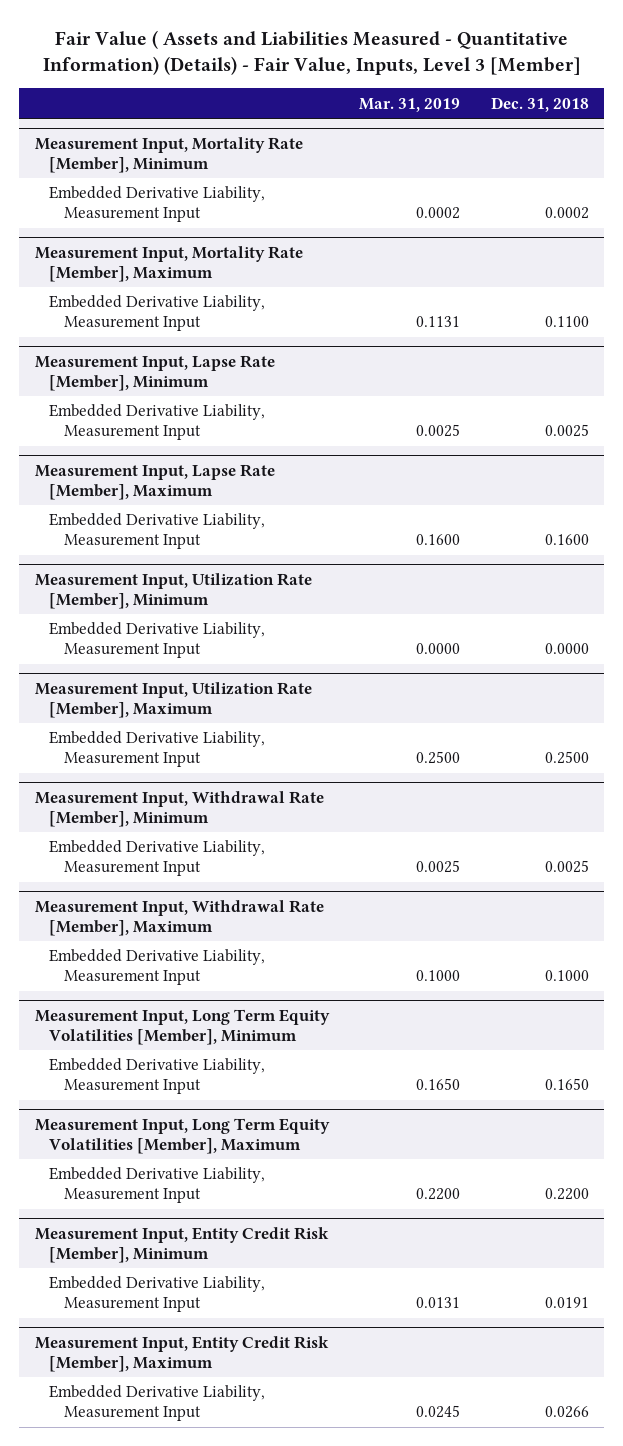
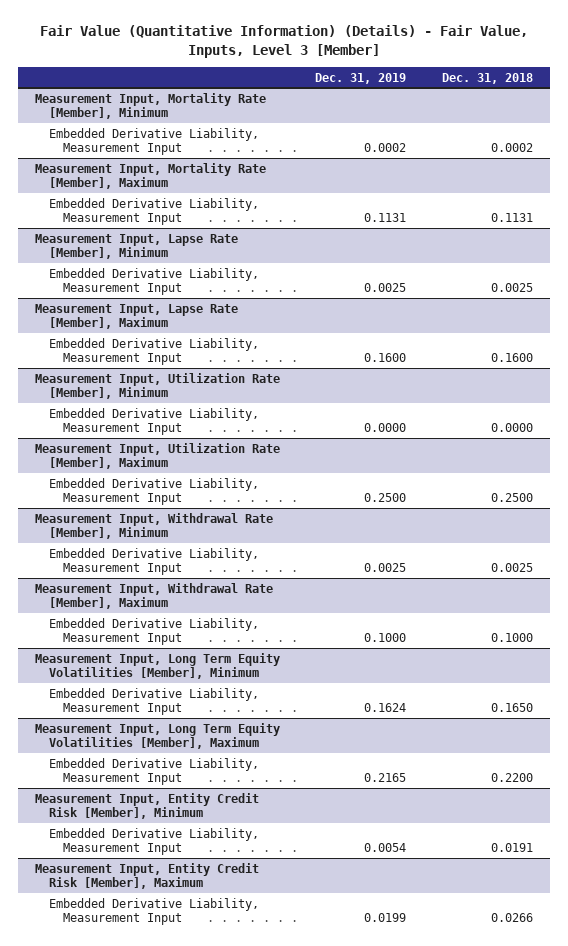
- Fair Value ( Assets and Liabilities Measured - Quantitative Information) (Details) - Fair Value, Inputs, Level 3 [Member]
+ Fair Value (Quantitative Information) (Details) - Fair Value, Inputs, Level 3 [Member]
- | Mar. 31, 2019 | Dec. 31, 2018
+ | Dec. 31, 2019 | Dec. 31, 2018
@ Measurement Input, Mortality Rate [Member], Maximum
- Embedded Derivative Liability, Measurement Input | 0.1131 | 0.1100
+ Embedded Derivative Liability, Measurement Input | 0.1131 | 0.1131

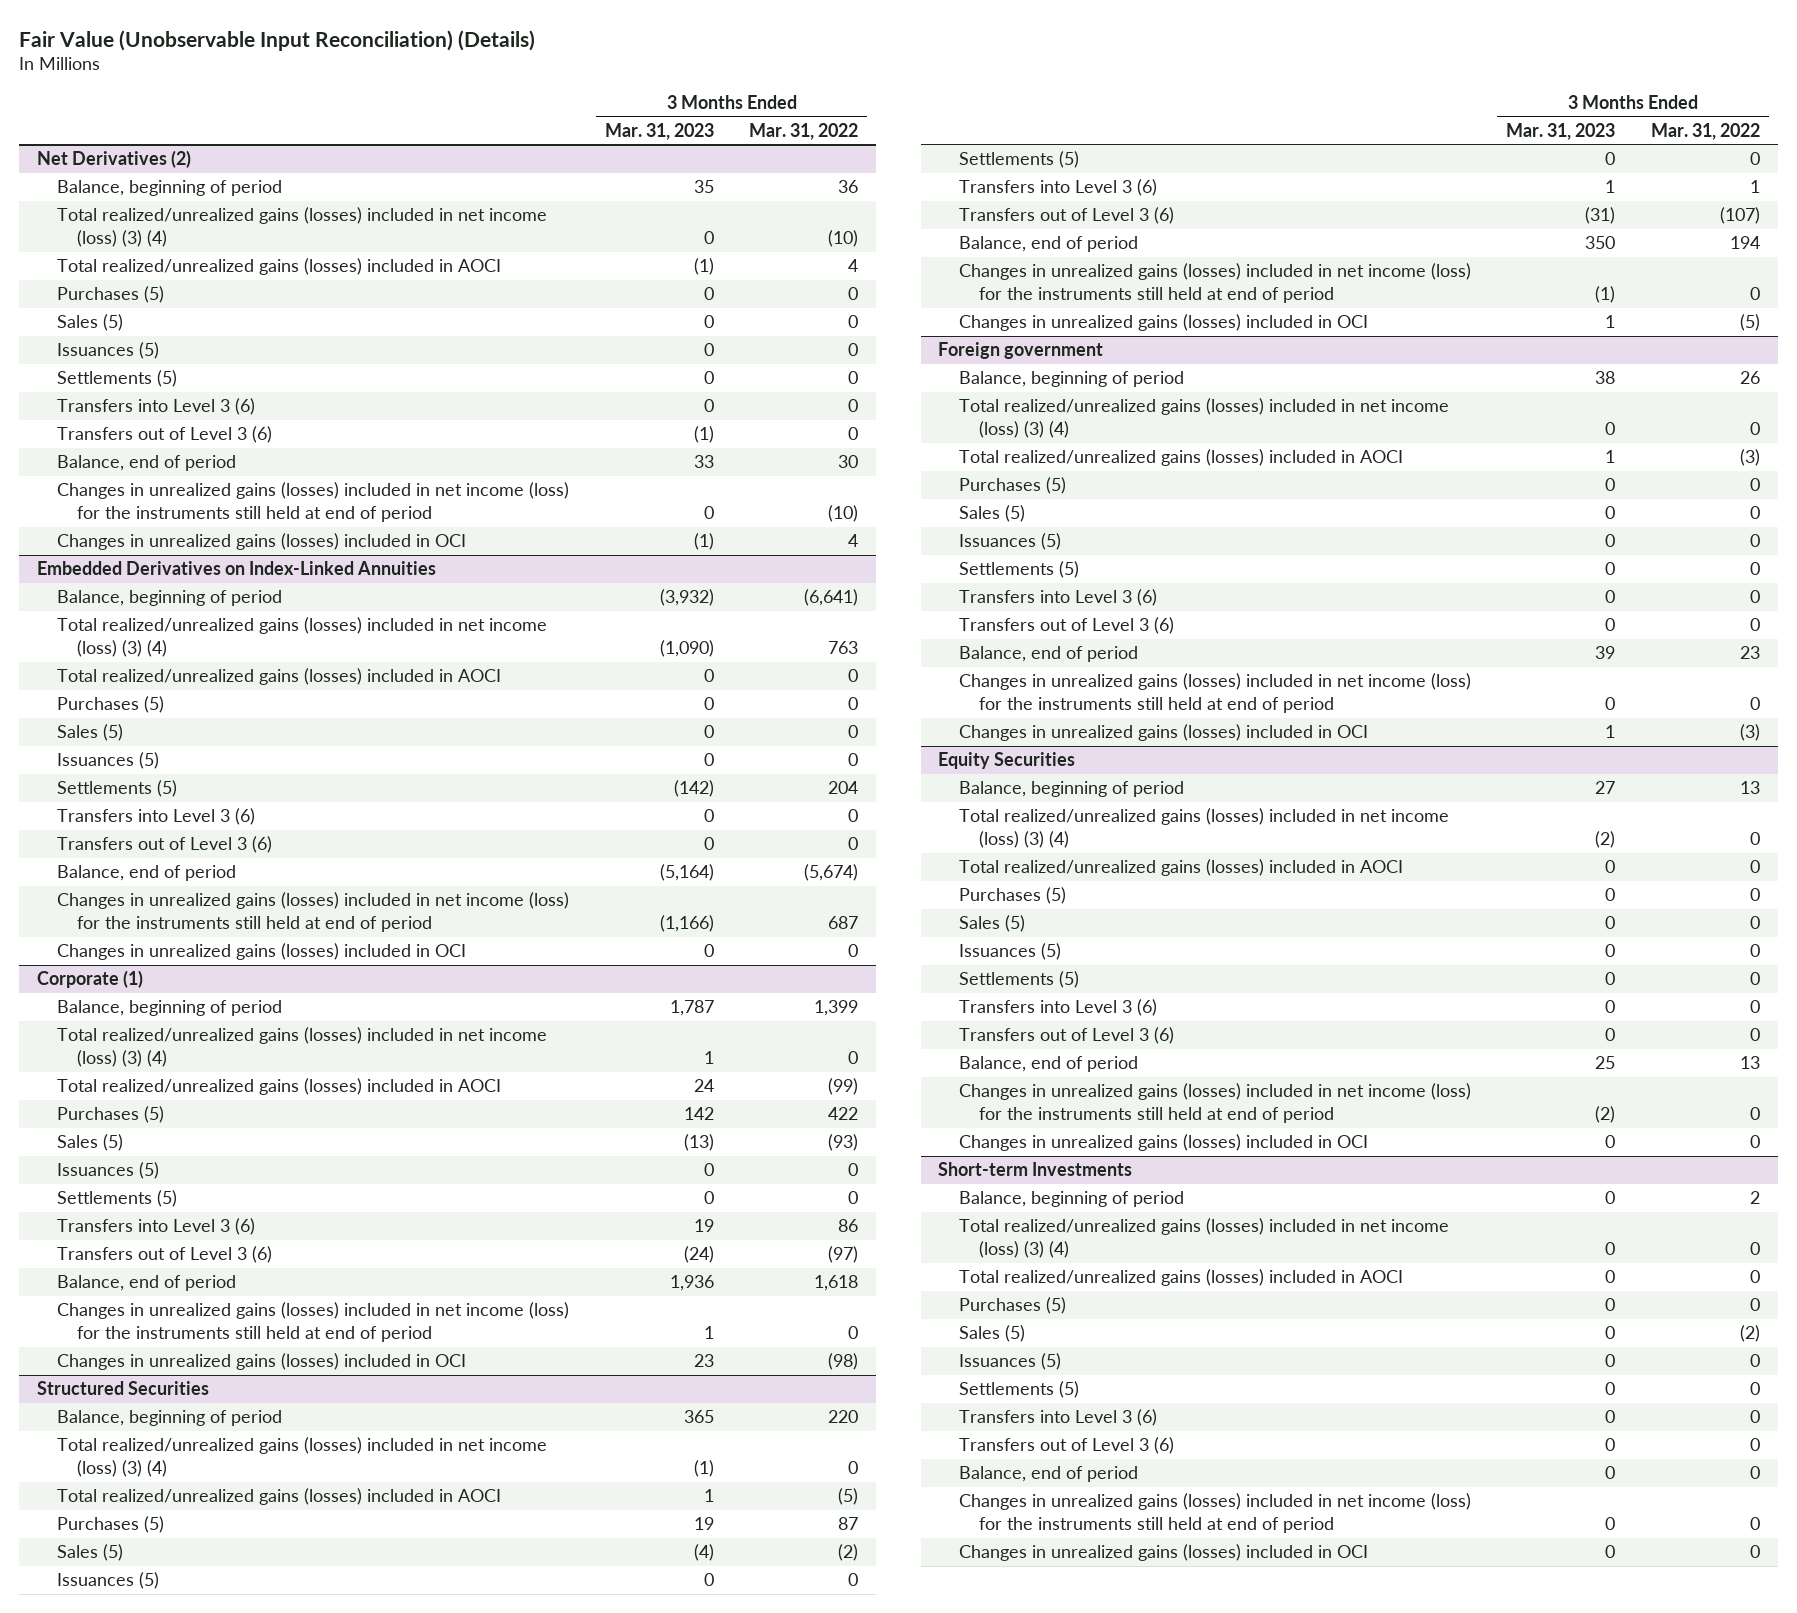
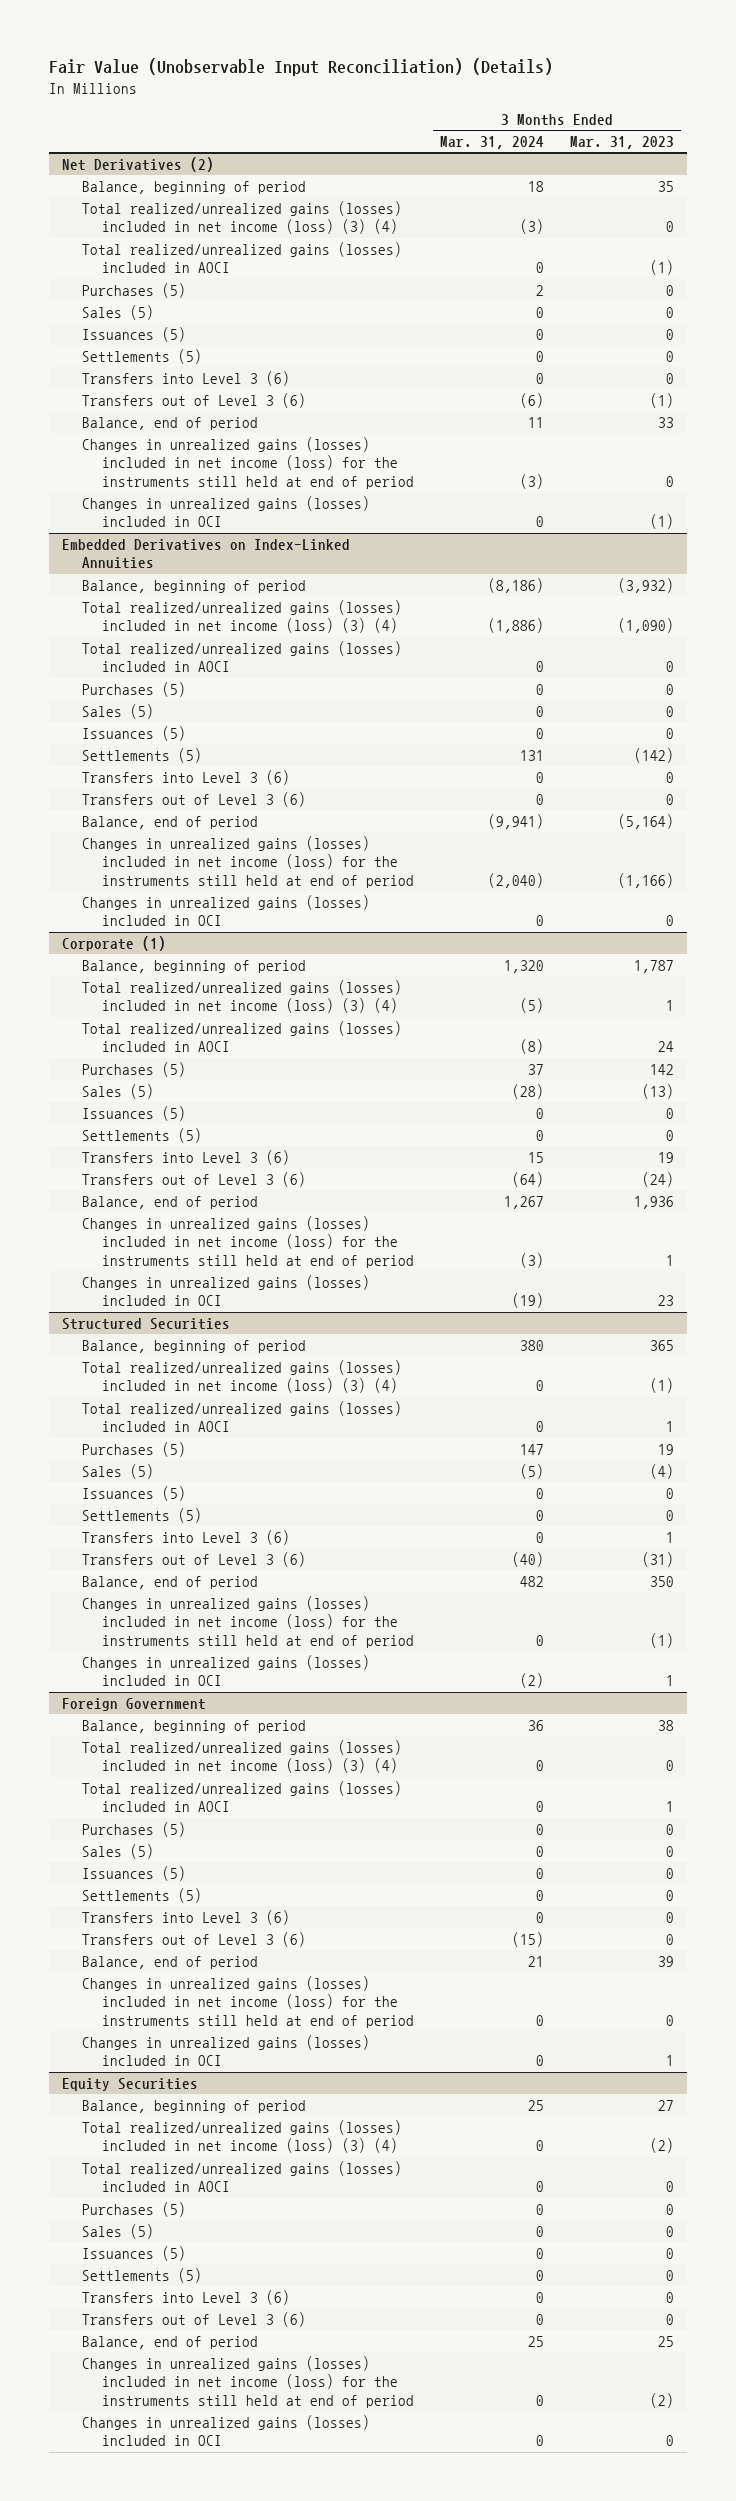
- | 3 Months Ended Mar. 31, 2023 | 3 Months Ended Mar. 31, 2022
+ | 3 Months Ended Mar. 31, 2024 | 3 Months Ended Mar. 31, 2023
- Foreign government
+ Foreign Government
- Short-term Investments
- Balance, beginning of period | 0 | 2
- Total realized/unrealized gains (losses) included in net income (loss) (3) (4) | 0 | 0
- Total realized/unrealized gains (losses) included in AOCI | 0 | 0
- Purchases (5) | 0 | 0
- Sales (5) | 0 | (2)
- Issuances (5) | 0 | 0
- Settlements (5) | 0 | 0
- Transfers into Level 3 (6) | 0 | 0
- Transfers out of Level 3 (6) | 0 | 0
- Balance, end of period | 0 | 0
- Changes in unrealized gains (losses) included in net income (loss) for the instruments still held at end of period | 0 | 0
- Changes in unrealized gains (losses) included in OCI | 0 | 0

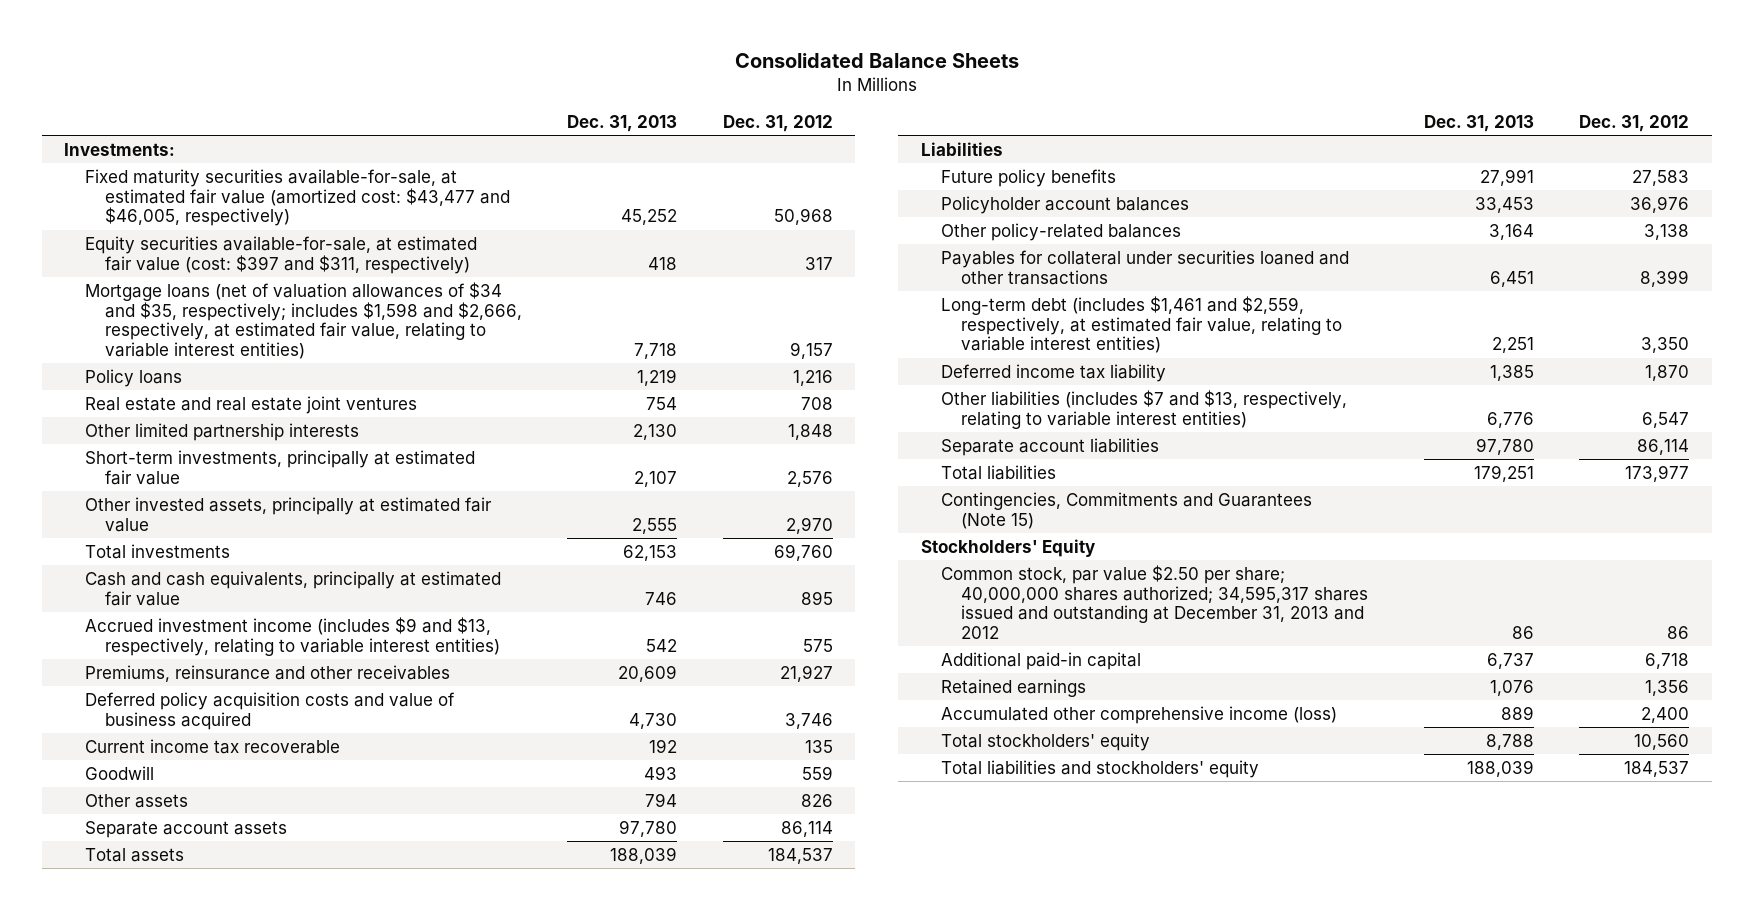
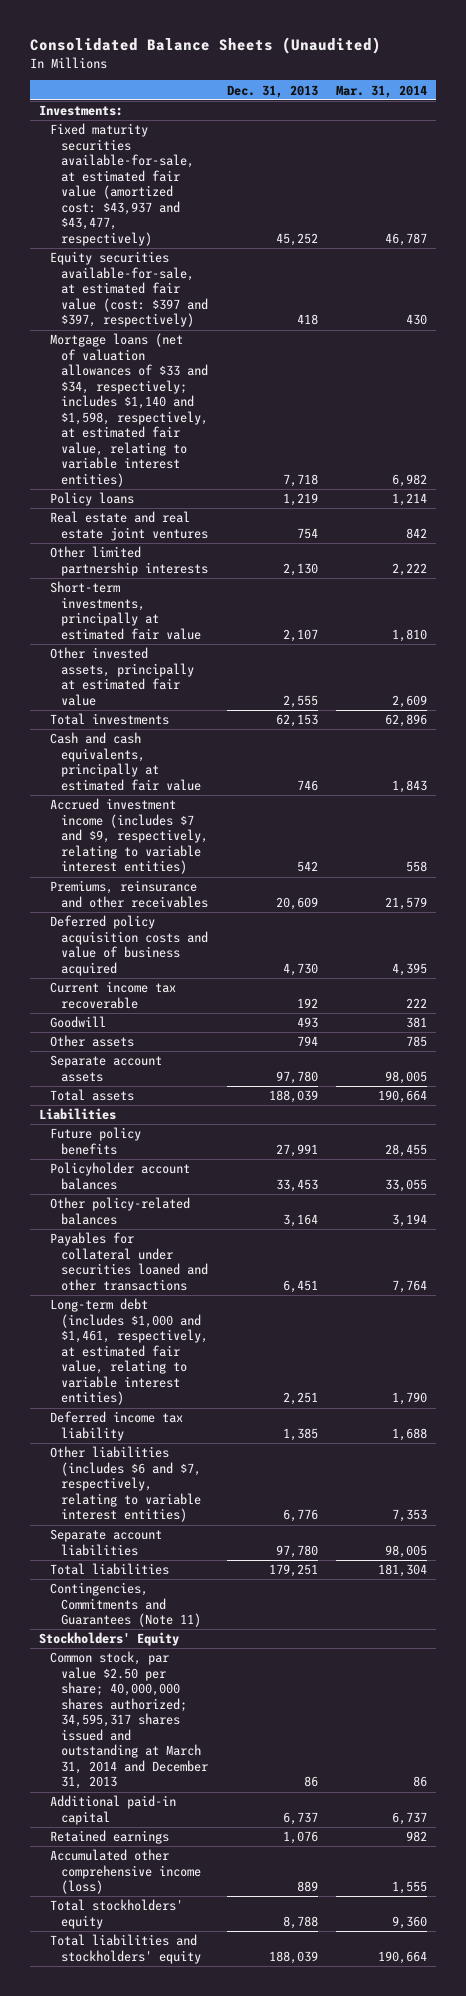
- Consolidated Balance Sheets
+ Consolidated Balance Sheets (Unaudited)
- | Dec. 31, 2013 | Dec. 31, 2012
+ | Dec. 31, 2013 | Mar. 31, 2014
- Fixed maturity securities available-for-sale, at estimated fair value (amortized cost: $43,477 and $46,005, respectively) | 45,252 | 50,968
- Equity securities available-for-sale, at estimated fair value (cost: $397 and $311, respectively) | 418 | 317
- Mortgage loans (net of valuation allowances of $34 and $35, respectively; includes $1,598 and $2,666, respectively, at estimated fair value, relating to variable interest entities) | 7,718 | 9,157
+ Fixed maturity securities available-for-sale, at estimated fair value (amortized cost: $43,937 and $43,477, respectively) | 45,252 | 46,787
+ Equity securities available-for-sale, at estimated fair value (cost: $397 and $397, respectively) | 418 | 430
+ Mortgage loans (net of valuation allowances of $33 and $34, respectively; includes $1,140 and $1,598, respectively, at estimated fair value, relating to variable interest entities) | 7,718 | 6,982
- Accrued investment income (includes $9 and $13, respectively, relating to variable interest entities) | 542 | 575
+ Accrued investment income (includes $7 and $9, respectively, relating to variable interest entities) | 542 | 558
- Long-term debt (includes $1,461 and $2,559, respectively, at estimated fair value, relating to variable interest entities) | 2,251 | 3,350
+ Long-term debt (includes $1,000 and $1,461, respectively, at estimated fair value, relating to variable interest entities) | 2,251 | 1,790
- Other liabilities (includes $7 and $13, respectively, relating to variable interest entities) | 6,776 | 6,547
+ Other liabilities (includes $6 and $7, respectively, relating to variable interest entities) | 6,776 | 7,353
- Contingencies, Commitments and Guarantees (Note 15)
+ Contingencies, Commitments and Guarantees (Note 11)
- Common stock, par value $2.50 per share; 40,000,000 shares authorized; 34,595,317 shares issued and outstanding at December 31, 2013 and 2012 | 86 | 86
+ Common stock, par value $2.50 per share; 40,000,000 shares authorized; 34,595,317 shares issued and outstanding at March 31, 2014 and December 31, 2013 | 86 | 86

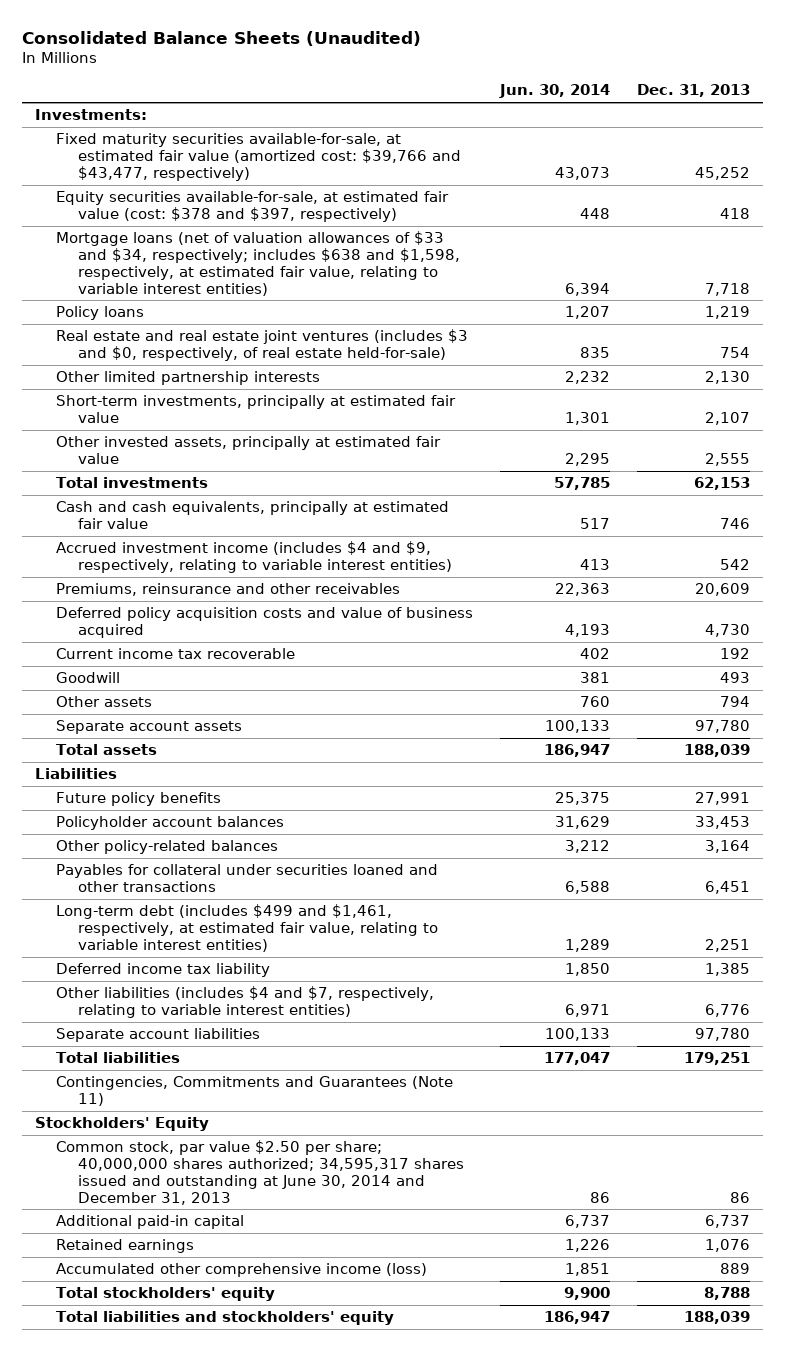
- | Dec. 31, 2013 | Mar. 31, 2014
+ | Jun. 30, 2014 | Dec. 31, 2013
- Fixed maturity securities available-for-sale, at estimated fair value (amortized cost: $43,937 and $43,477, respectively) | 45,252 | 46,787
- Equity securities available-for-sale, at estimated fair value (cost: $397 and $397, respectively) | 418 | 430
- Mortgage loans (net of valuation allowances of $33 and $34, respectively; includes $1,140 and $1,598, respectively, at estimated fair value, relating to variable interest entities) | 7,718 | 6,982
+ Fixed maturity securities available-for-sale, at estimated fair value (amortized cost: $39,766 and $43,477, respectively) | 43,073 | 45,252
+ Equity securities available-for-sale, at estimated fair value (cost: $378 and $397, respectively) | 448 | 418
+ Mortgage loans (net of valuation allowances of $33 and $34, respectively; includes $638 and $1,598, respectively, at estimated fair value, relating to variable interest entities) | 6,394 | 7,718
- Real estate and real estate joint ventures | 754 | 842
+ Real estate and real estate joint ventures (includes $3 and $0, respectively, of real estate held-for-sale) | 835 | 754
- Accrued investment income (includes $7 and $9, respectively, relating to variable interest entities) | 542 | 558
+ Accrued investment income (includes $4 and $9, respectively, relating to variable interest entities) | 413 | 542
- Long-term debt (includes $1,000 and $1,461, respectively, at estimated fair value, relating to variable interest entities) | 2,251 | 1,790
+ Long-term debt (includes $499 and $1,461, respectively, at estimated fair value, relating to variable interest entities) | 1,289 | 2,251
- Other liabilities (includes $6 and $7, respectively, relating to variable interest entities) | 6,776 | 7,353
+ Other liabilities (includes $4 and $7, respectively, relating to variable interest entities) | 6,971 | 6,776
- Common stock, par value $2.50 per share; 40,000,000 shares authorized; 34,595,317 shares issued and outstanding at March 31, 2014 and December 31, 2013 | 86 | 86
+ Common stock, par value $2.50 per share; 40,000,000 shares authorized; 34,595,317 shares issued and outstanding at June 30, 2014 and December 31, 2013 | 86 | 86

